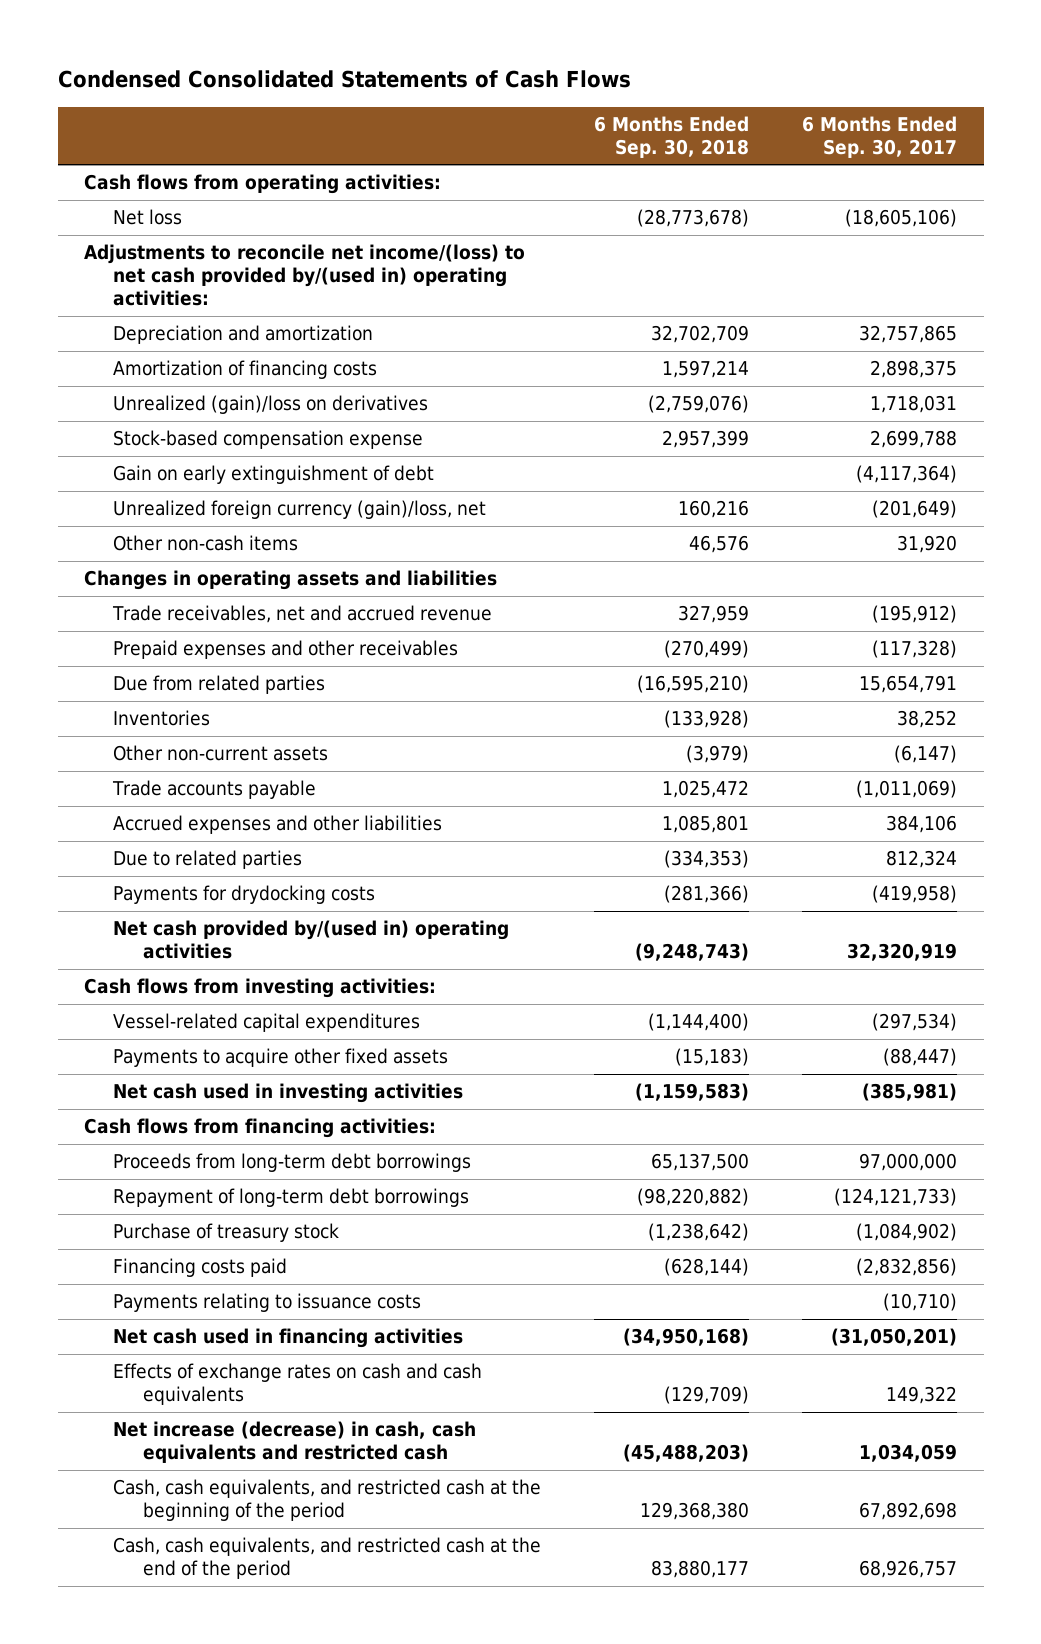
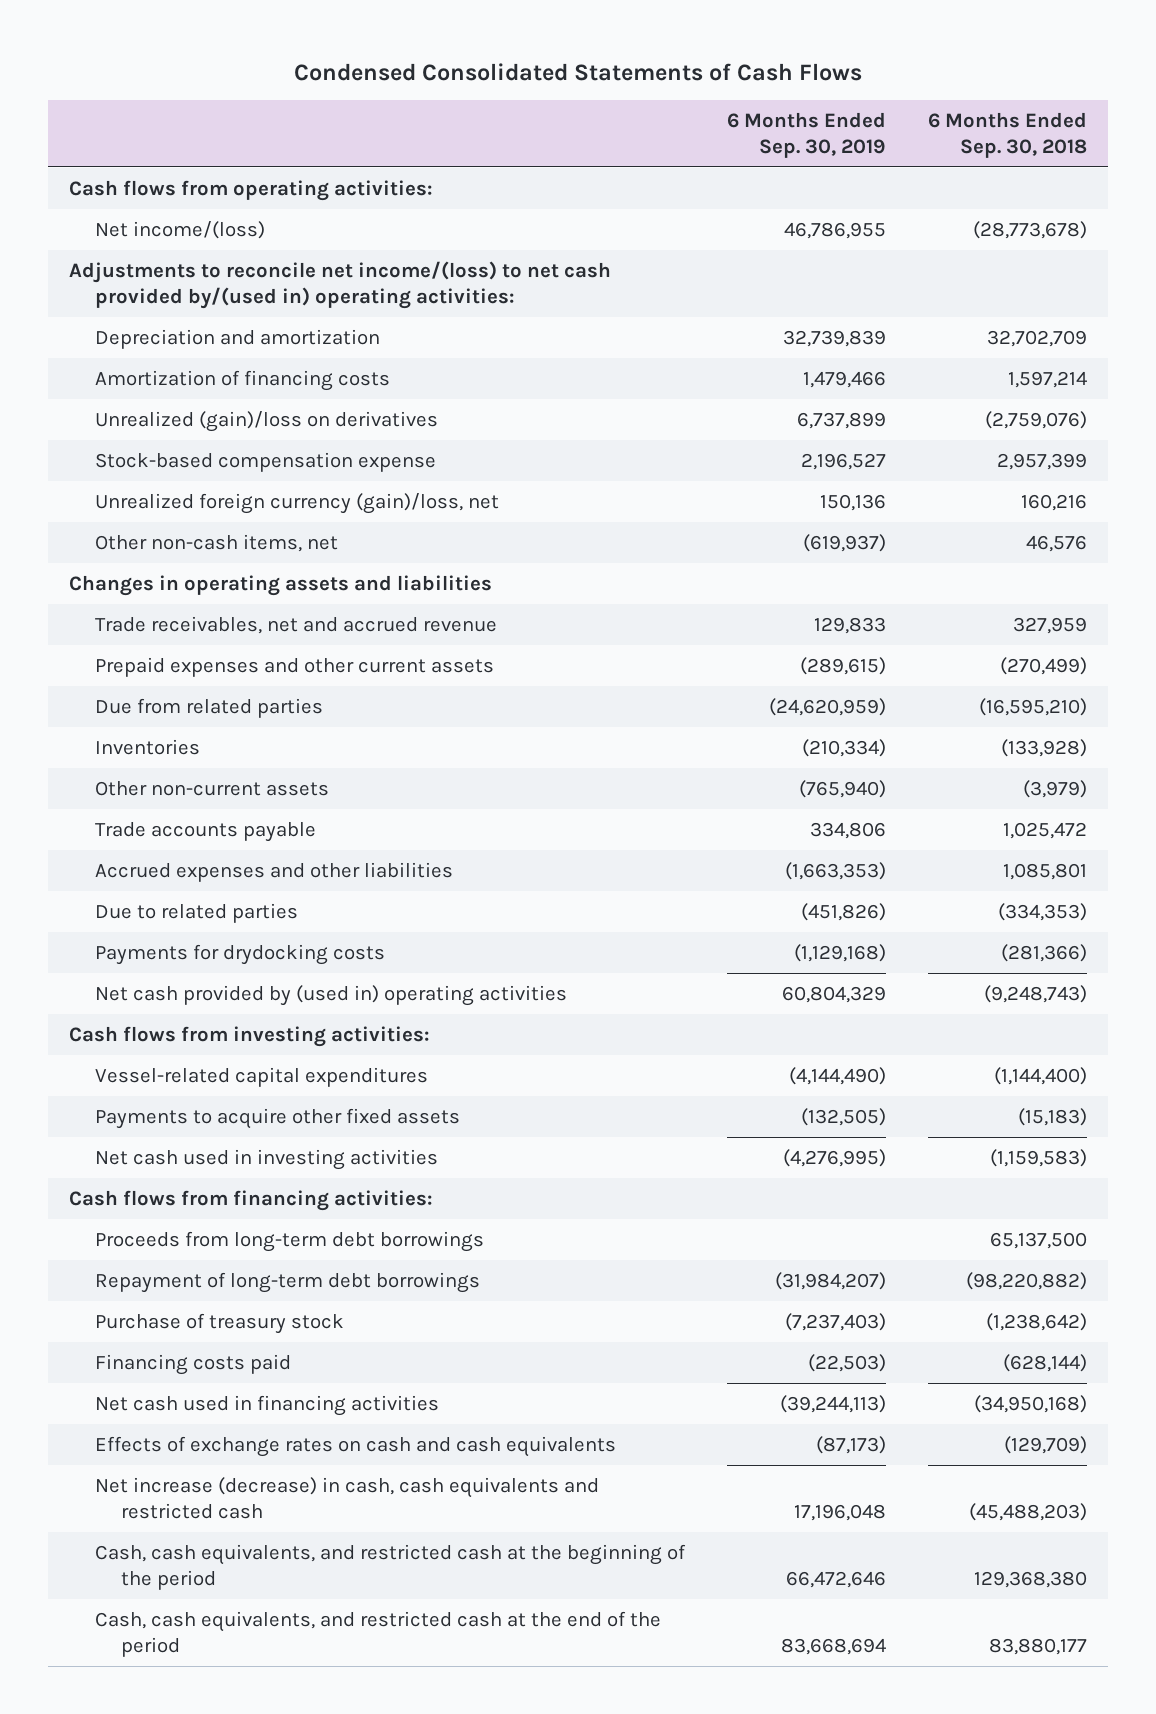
- | 6 Months Ended Sep. 30, 2018 | 6 Months Ended Sep. 30, 2017
+ | 6 Months Ended Sep. 30, 2019 | 6 Months Ended Sep. 30, 2018
- Net loss | (28,773,678) | (18,605,106)
+ Net income/(loss) | 46,786,955 | (28,773,678)
- Gain on early extinguishment of debt | | (4,117,364)
- Other non-cash items | 46,576 | 31,920
+ Other non-cash items, net | (619,937) | 46,576
- Prepaid expenses and other receivables | (270,499) | (117,328)
+ Prepaid expenses and other current assets | (289,615) | (270,499)
- Net cash provided by/(used in) operating activities | (9,248,743) | 32,320,919
+ Net cash provided by (used in) operating activities | 60,804,329 | (9,248,743)
- Payments relating to issuance costs | | (10,710)

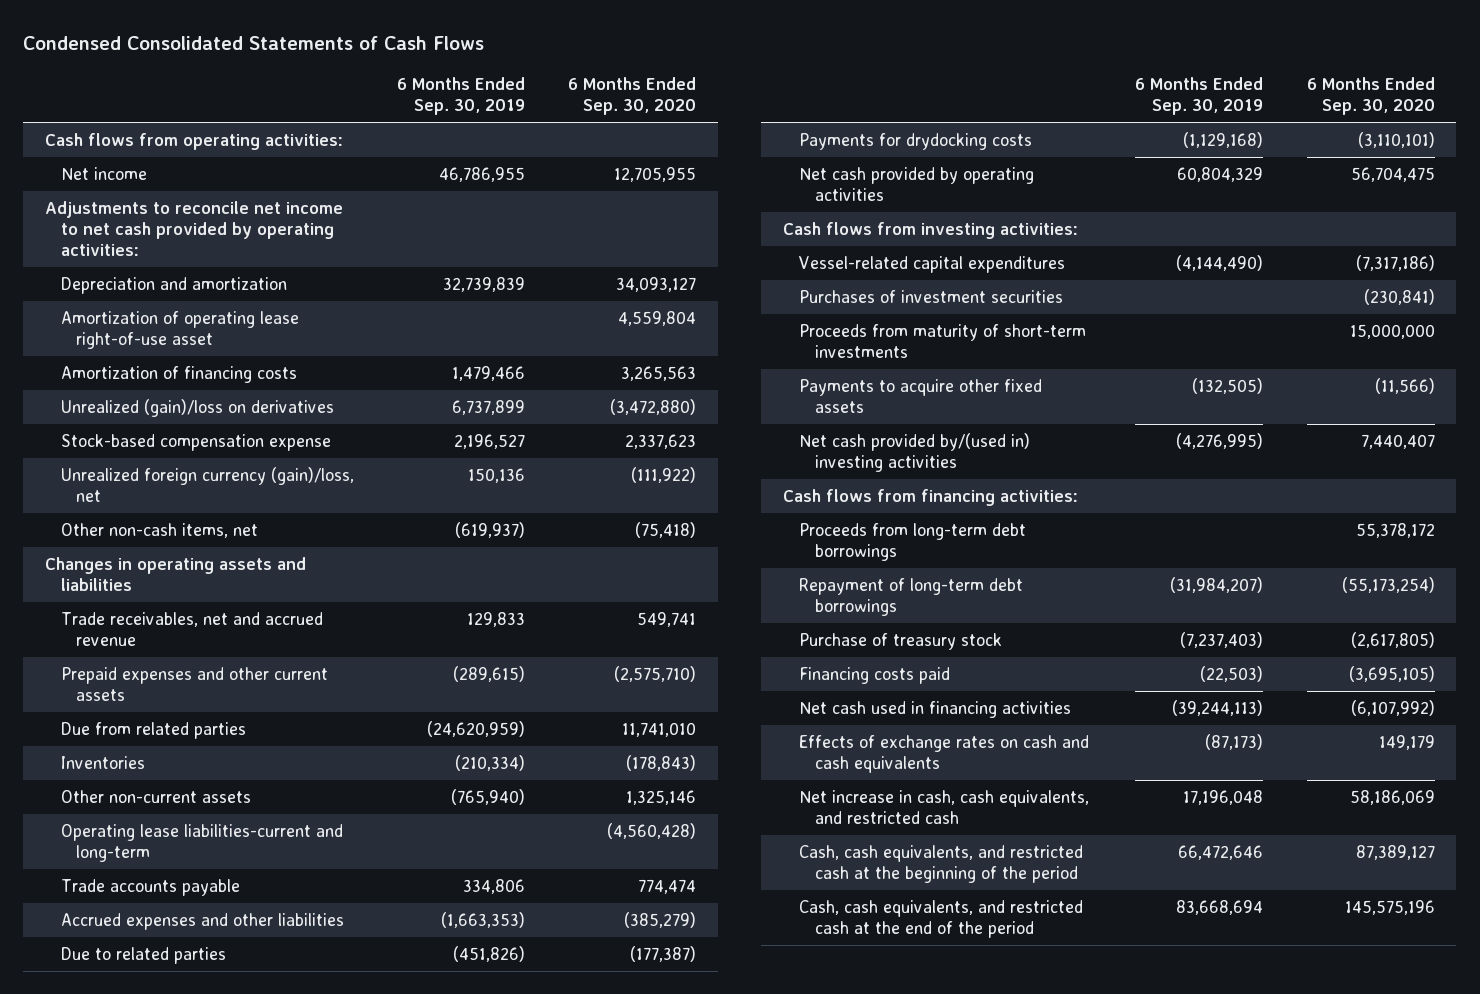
- | 6 Months Ended Sep. 30, 2019 | 6 Months Ended Sep. 30, 2018
+ | 6 Months Ended Sep. 30, 2019 | 6 Months Ended Sep. 30, 2020
- Net income/(loss) | 46,786,955 | (28,773,678)
- Adjustments to reconcile net income/(loss) to net cash provided by/(used in) operating activities:
+ Net income | 46,786,955 | 12,705,955
+ Adjustments to reconcile net income to net cash provided by operating activities:
+ Amortization of operating lease right-of-use asset | | 4,559,804
+ Operating lease liabilities-current and long-term | | (4,560,428)
- Net cash provided by (used in) operating activities | 60,804,329 | (9,248,743)
+ Net cash provided by operating activities | 60,804,329 | 56,704,475
+ Purchases of investment securities | | (230,841)
+ Proceeds from maturity of short-term investments | | 15,000,000
- Net cash used in investing activities | (4,276,995) | (1,159,583)
+ Net cash provided by/(used in) investing activities | (4,276,995) | 7,440,407
- Net increase (decrease) in cash, cash equivalents and restricted cash | 17,196,048 | (45,488,203)
+ Net increase in cash, cash equivalents, and restricted cash | 17,196,048 | 58,186,069

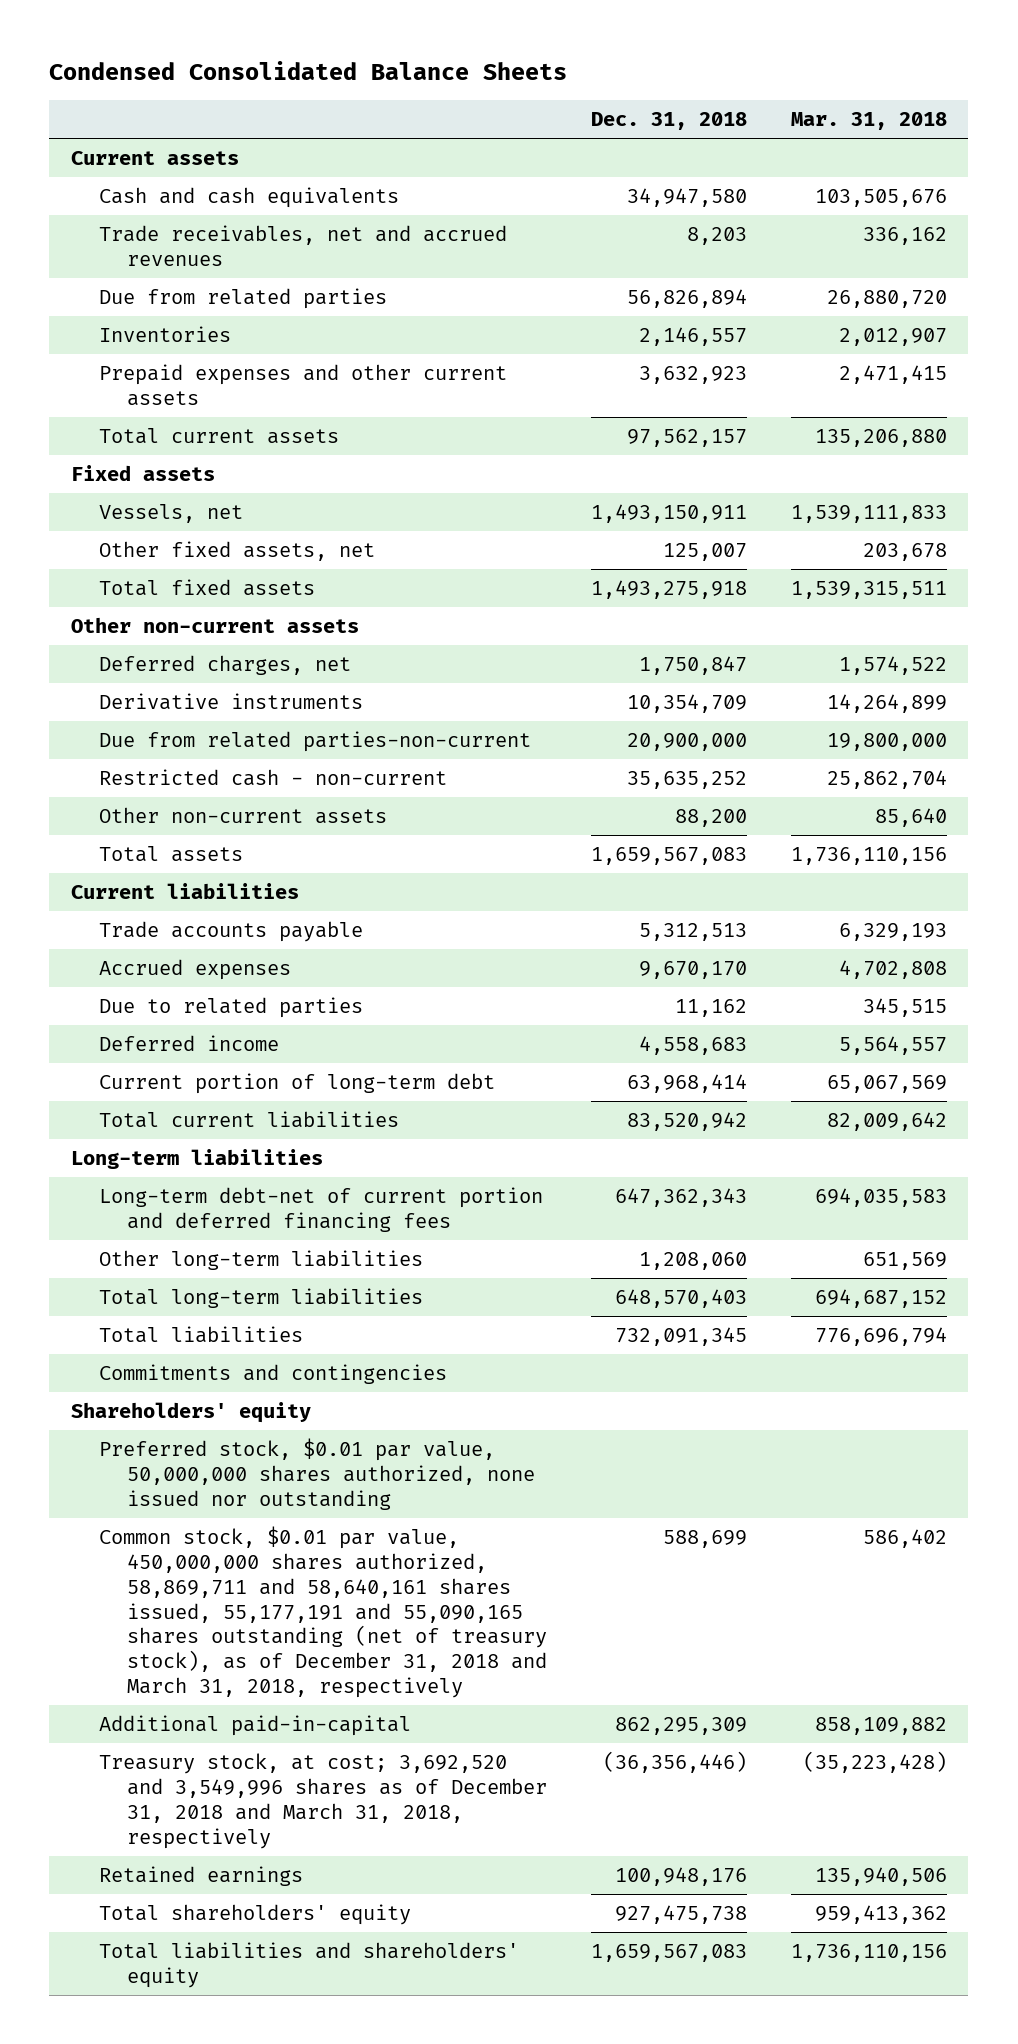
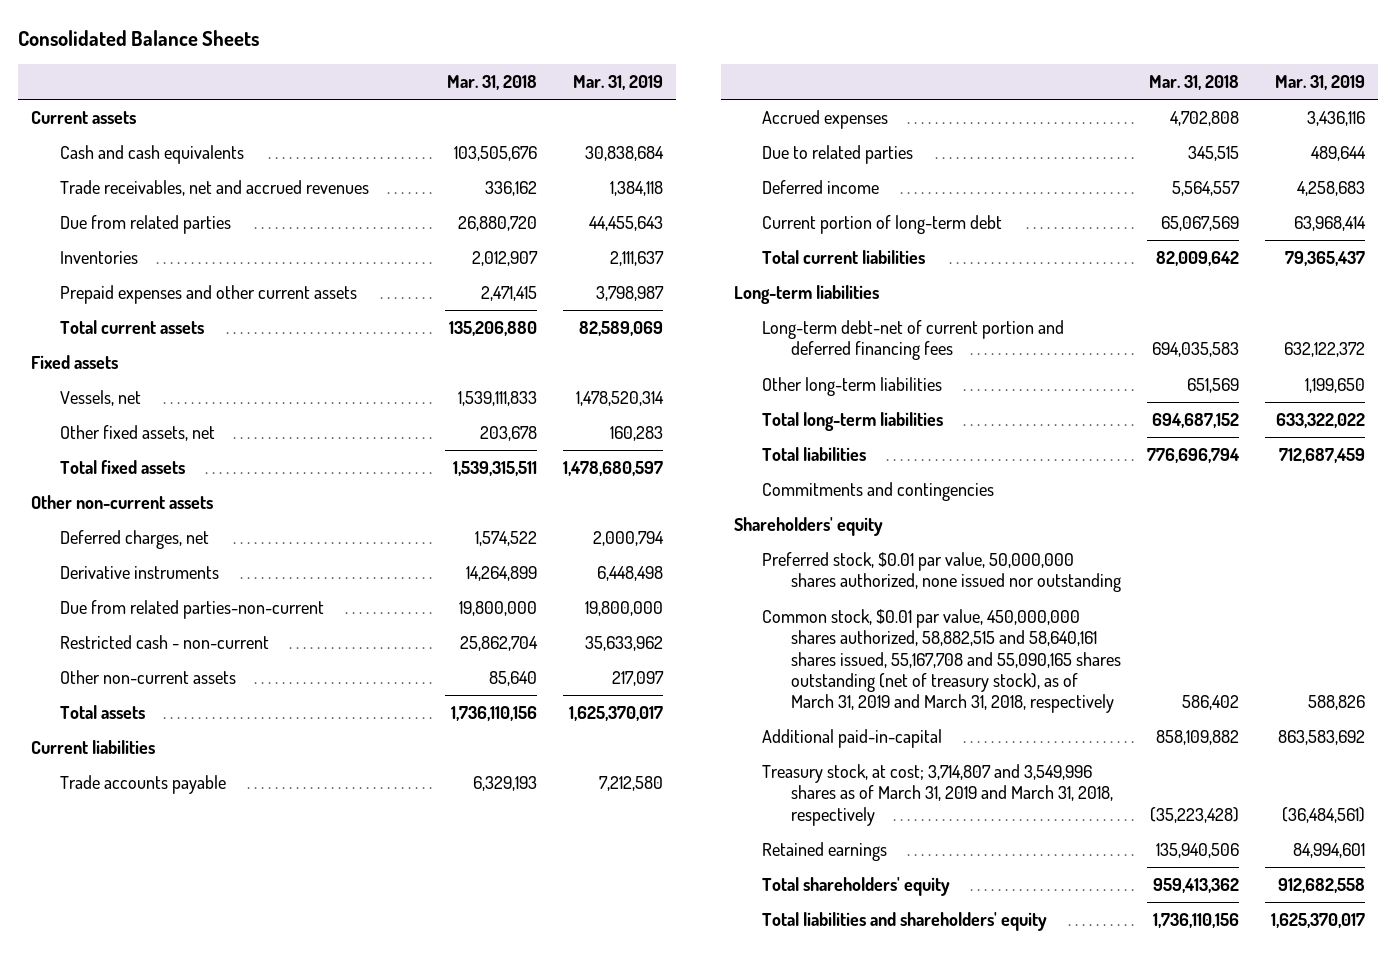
- Condensed Consolidated Balance Sheets
+ Consolidated Balance Sheets
- | Dec. 31, 2018 | Mar. 31, 2018
+ | Mar. 31, 2018 | Mar. 31, 2019
- Common stock, $0.01 par value, 450,000,000 shares authorized, 58,869,711 and 58,640,161 shares issued, 55,177,191 and 55,090,165 shares outstanding (net of treasury stock), as of December 31, 2018 and March 31, 2018, respectively | 588,699 | 586,402
+ Common stock, $0.01 par value, 450,000,000 shares authorized, 58,882,515 and 58,640,161 shares issued, 55,167,708 and 55,090,165 shares outstanding (net of treasury stock), as of March 31, 2019 and March 31, 2018, respectively | 586,402 | 588,826
- Treasury stock, at cost; 3,692,520 and 3,549,996 shares as of December 31, 2018 and March 31, 2018, respectively | (36,356,446) | (35,223,428)
+ Treasury stock, at cost; 3,714,807 and 3,549,996 shares as of March 31, 2019 and March 31, 2018, respectively | (35,223,428) | (36,484,561)

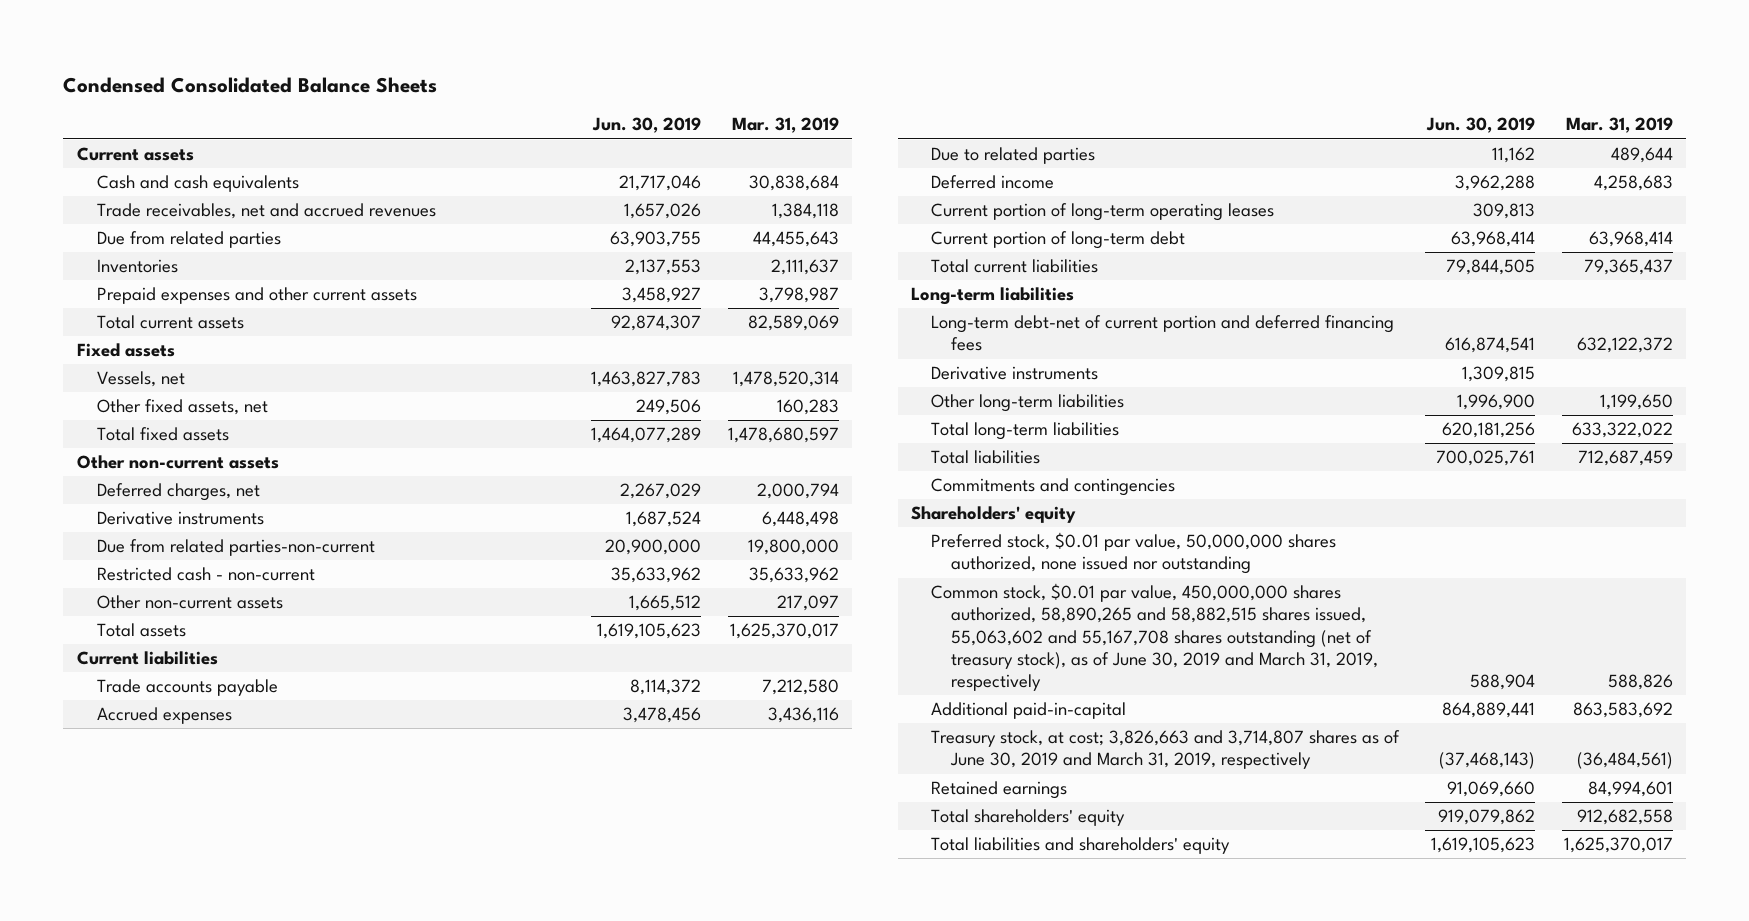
- Consolidated Balance Sheets
+ Condensed Consolidated Balance Sheets
- | Mar. 31, 2018 | Mar. 31, 2019
+ | Jun. 30, 2019 | Mar. 31, 2019
+ Current portion of long-term operating leases | 309,813 |
+ Derivative instruments | 1,309,815 |
- Common stock, $0.01 par value, 450,000,000 shares authorized, 58,882,515 and 58,640,161 shares issued, 55,167,708 and 55,090,165 shares outstanding (net of treasury stock), as of March 31, 2019 and March 31, 2018, respectively | 586,402 | 588,826
+ Common stock, $0.01 par value, 450,000,000 shares authorized, 58,890,265 and 58,882,515 shares issued, 55,063,602 and 55,167,708 shares outstanding (net of treasury stock), as of June 30, 2019 and March 31, 2019, respectively | 588,904 | 588,826
- Treasury stock, at cost; 3,714,807 and 3,549,996 shares as of March 31, 2019 and March 31, 2018, respectively | (35,223,428) | (36,484,561)
+ Treasury stock, at cost; 3,826,663 and 3,714,807 shares as of June 30, 2019 and March 31, 2019, respectively | (37,468,143) | (36,484,561)

